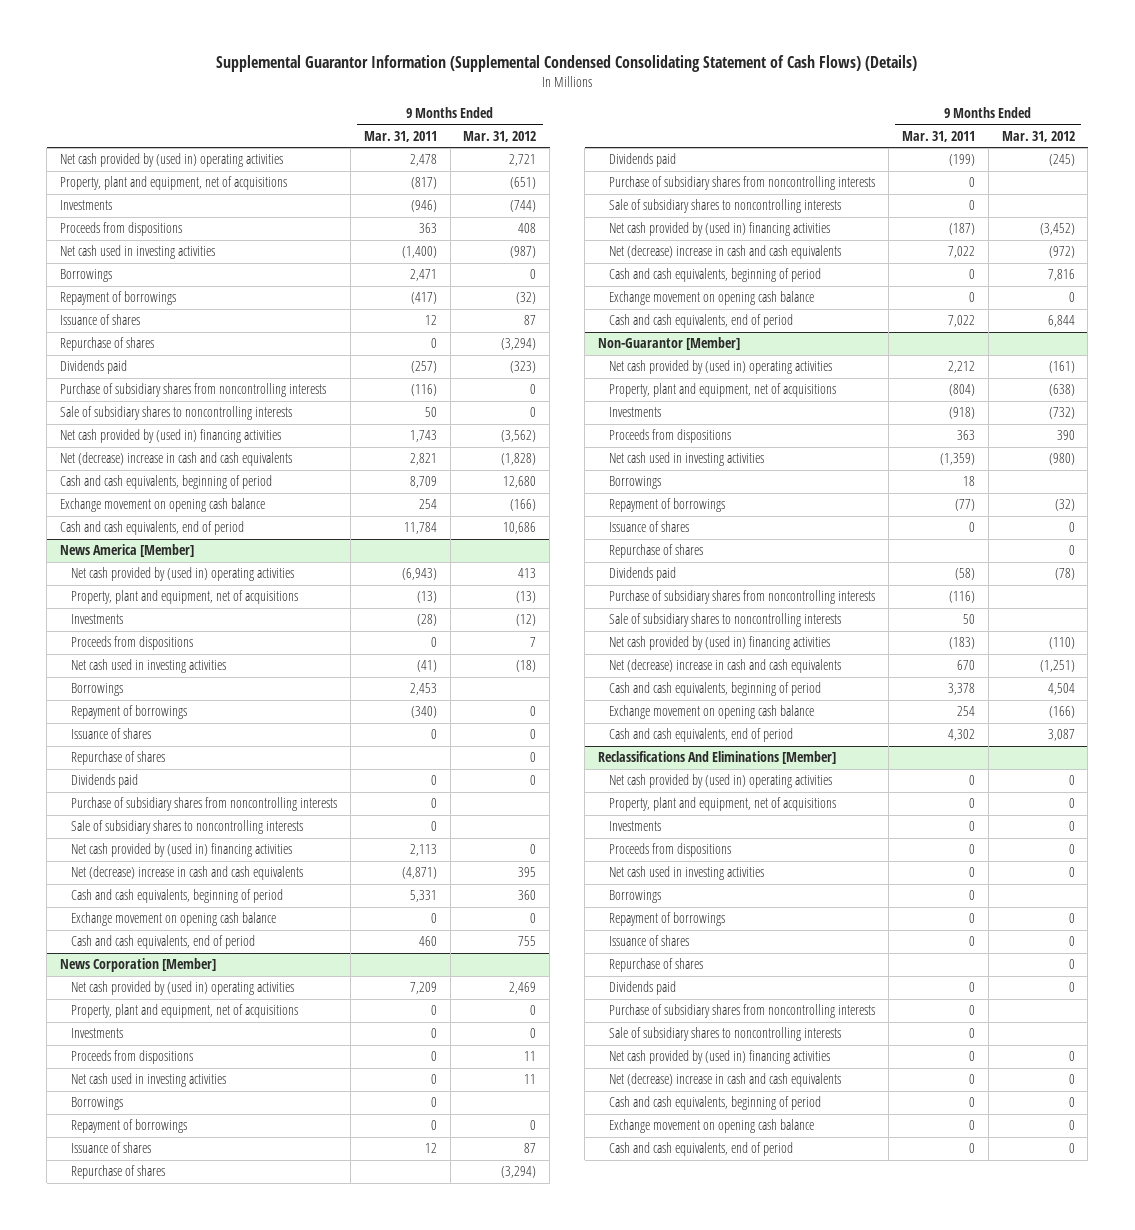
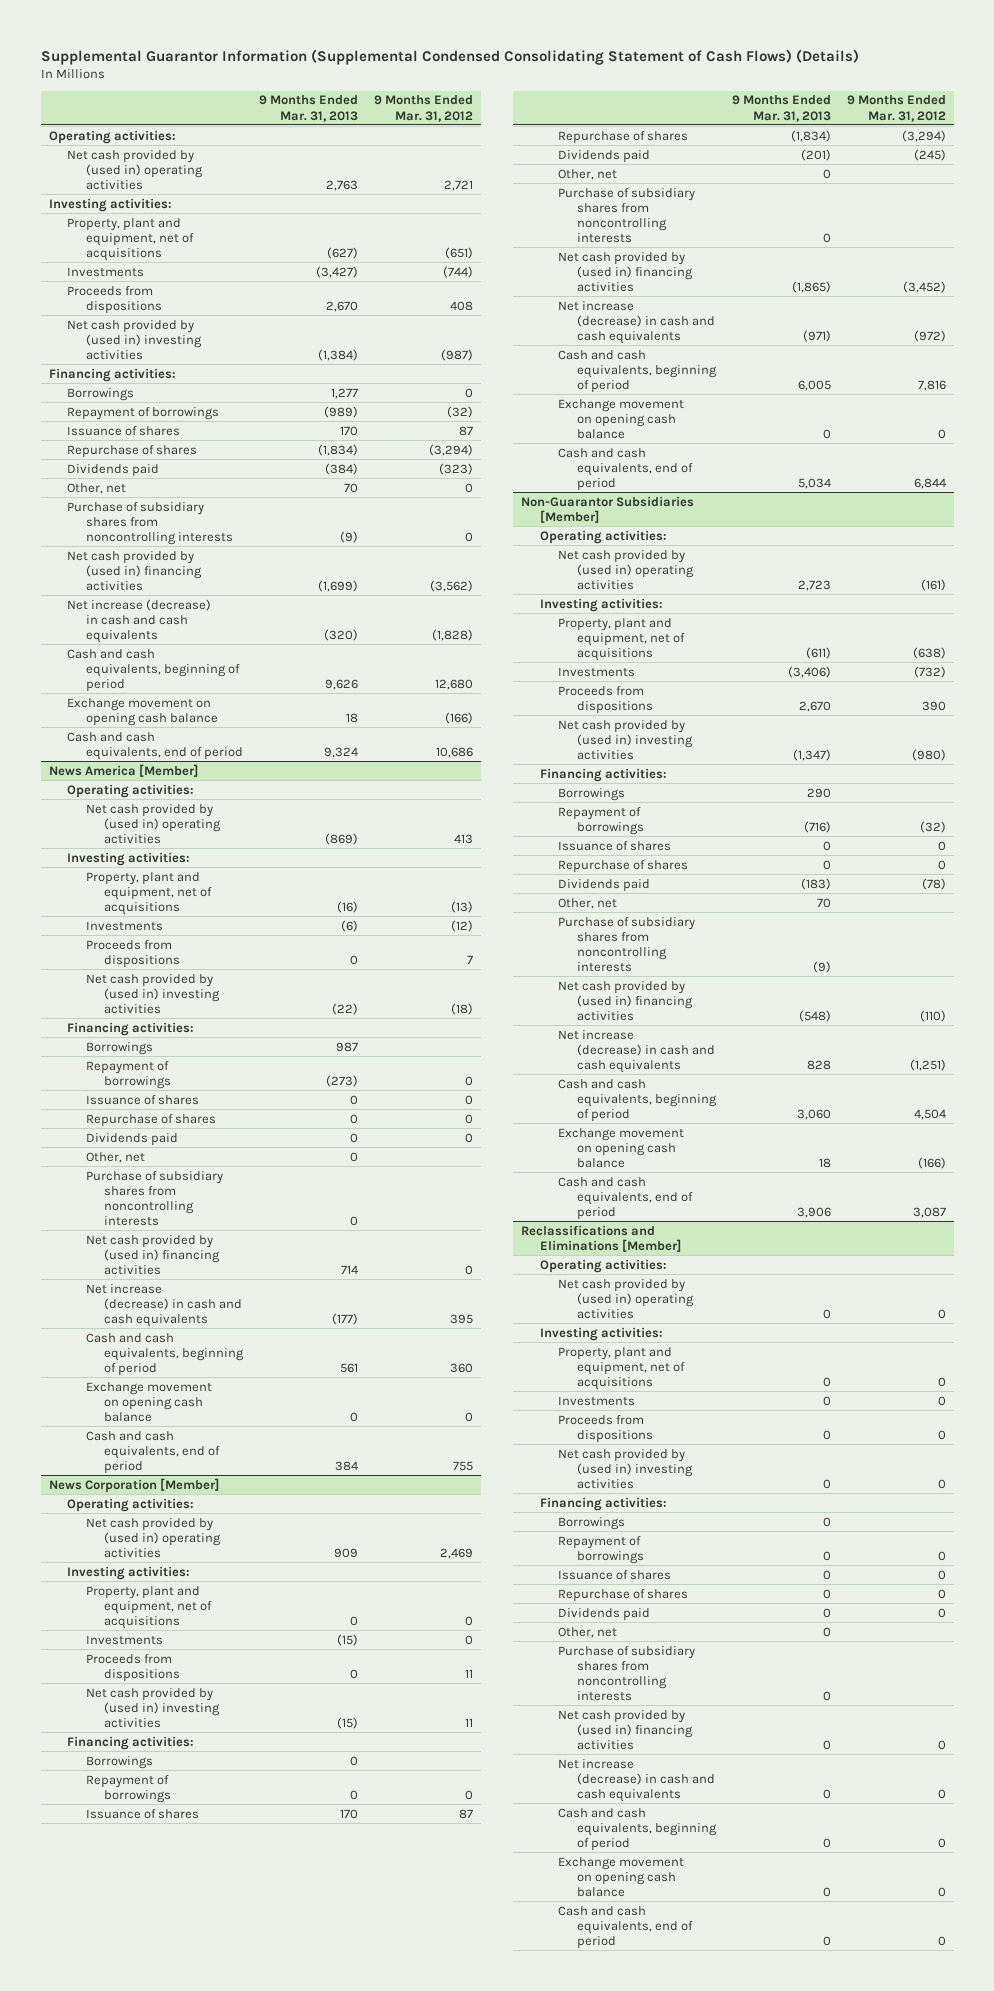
- | 9 Months Ended Mar. 31, 2011 | 9 Months Ended Mar. 31, 2012
+ | 9 Months Ended Mar. 31, 2013 | 9 Months Ended Mar. 31, 2012
+ Operating activities:
+ Investing activities:
- Net cash used in investing activities | (1,400) | (987)
+ Net cash provided by (used in) investing activities | (1,384) | (987)
+ Financing activities:
+ Other, net | 70 | 0
- Sale of subsidiary shares to noncontrolling interests | 50 | 0
- Net (decrease) increase in cash and cash equivalents | 2,821 | (1,828)
+ Net increase (decrease) in cash and cash equivalents | (320) | (1,828)
@ News America [Member]
+ Operating activities:
+ Investing activities:
- Net cash used in investing activities | (41) | (18)
+ Net cash provided by (used in) investing activities | (22) | (18)
+ Financing activities:
+ Other, net | 0 |
- Sale of subsidiary shares to noncontrolling interests | 0 |
- Net (decrease) increase in cash and cash equivalents | (4,871) | 395
+ Net increase (decrease) in cash and cash equivalents | (177) | 395
@ News Corporation [Member]
+ Operating activities:
+ Investing activities:
- Net cash used in investing activities | 0 | 11
+ Net cash provided by (used in) investing activities | (15) | 11
+ Financing activities:
+ Other, net | 0 |
- Sale of subsidiary shares to noncontrolling interests | 0 |
- Net (decrease) increase in cash and cash equivalents | 7,022 | (972)
+ Net increase (decrease) in cash and cash equivalents | (971) | (972)
- Non-Guarantor [Member]
+ Non-Guarantor Subsidiaries [Member]
+ Operating activities:
+ Investing activities:
- Net cash used in investing activities | (1,359) | (980)
+ Net cash provided by (used in) investing activities | (1,347) | (980)
+ Financing activities:
+ Other, net | 70 |
- Sale of subsidiary shares to noncontrolling interests | 50 |
- Net (decrease) increase in cash and cash equivalents | 670 | (1,251)
+ Net increase (decrease) in cash and cash equivalents | 828 | (1,251)
- Reclassifications And Eliminations [Member]
+ Reclassifications and Eliminations [Member]
+ Operating activities:
+ Investing activities:
- Net cash used in investing activities | 0 | 0
+ Net cash provided by (used in) investing activities | 0 | 0
+ Financing activities:
+ Other, net | 0 |
- Sale of subsidiary shares to noncontrolling interests | 0 |
- Net (decrease) increase in cash and cash equivalents | 0 | 0
+ Net increase (decrease) in cash and cash equivalents | 0 | 0

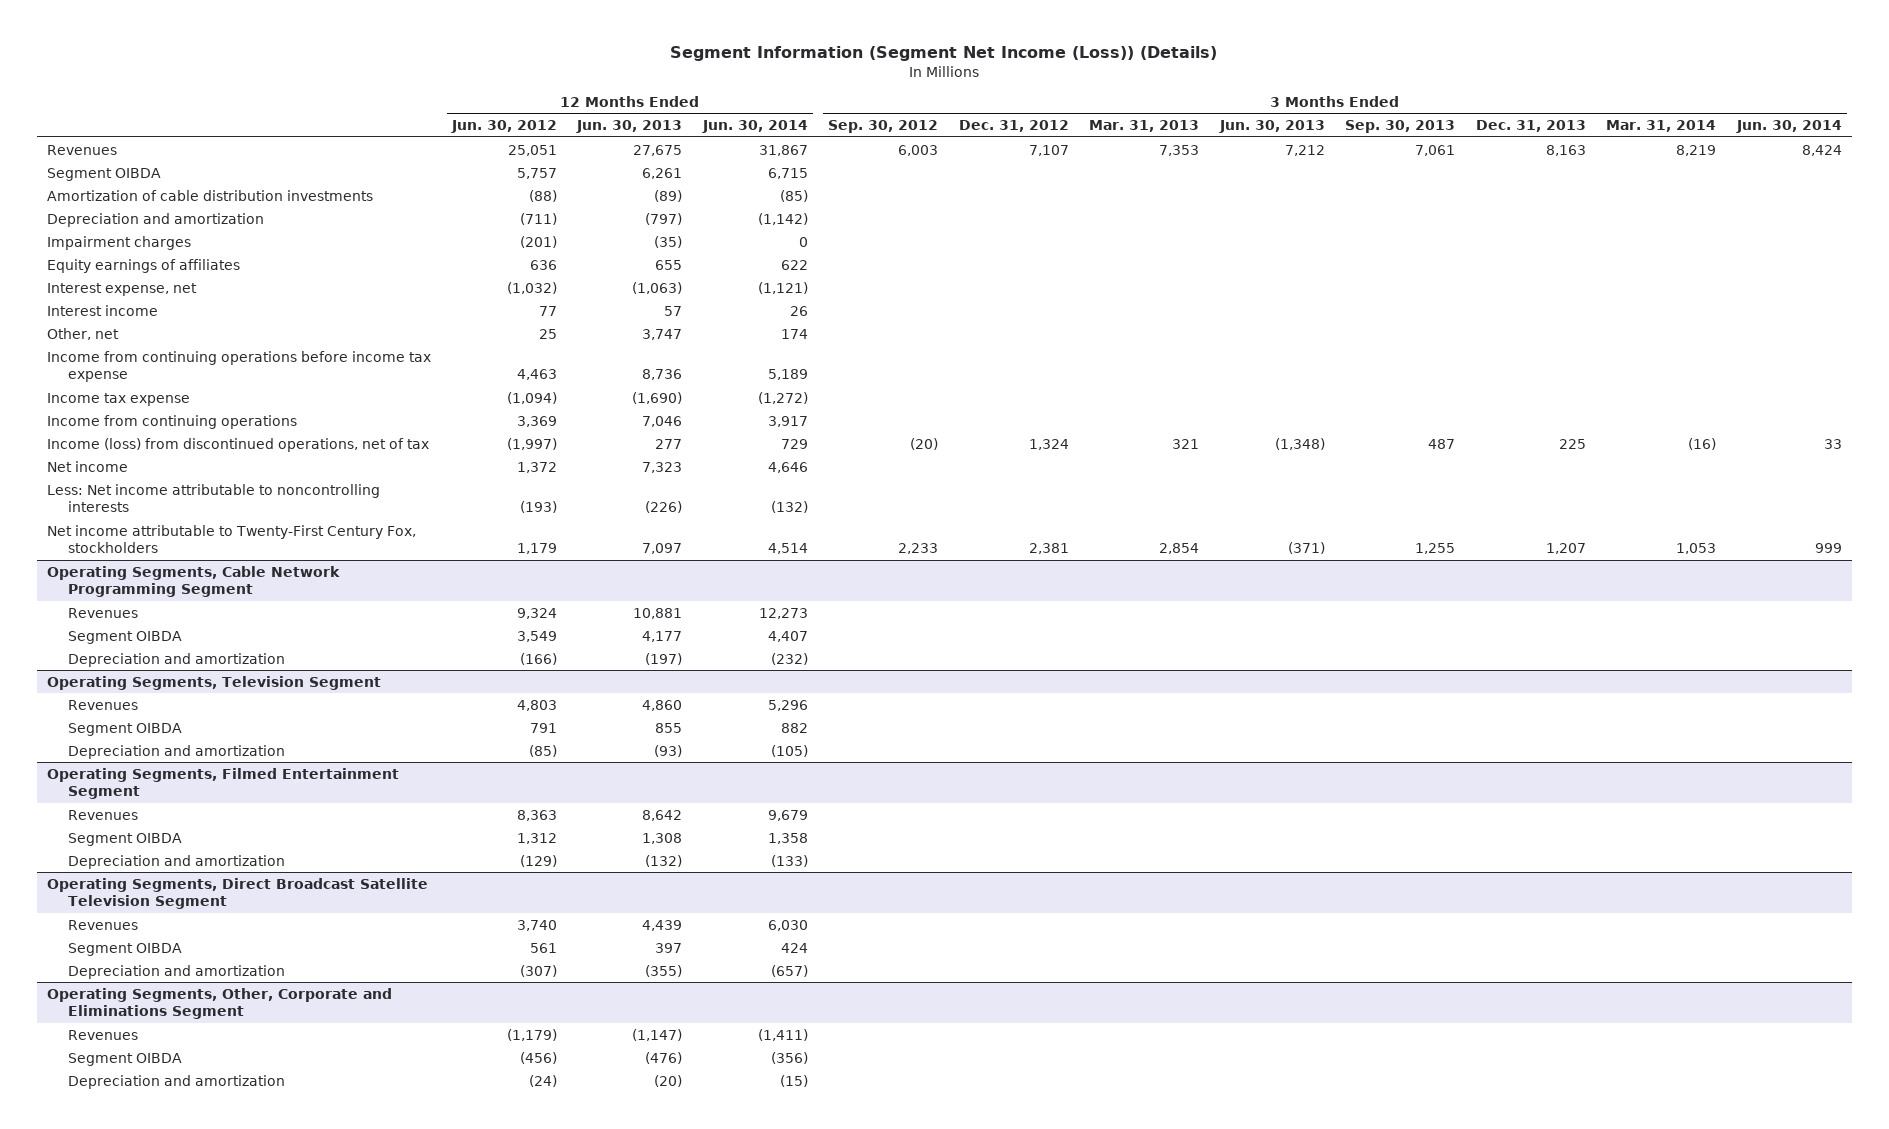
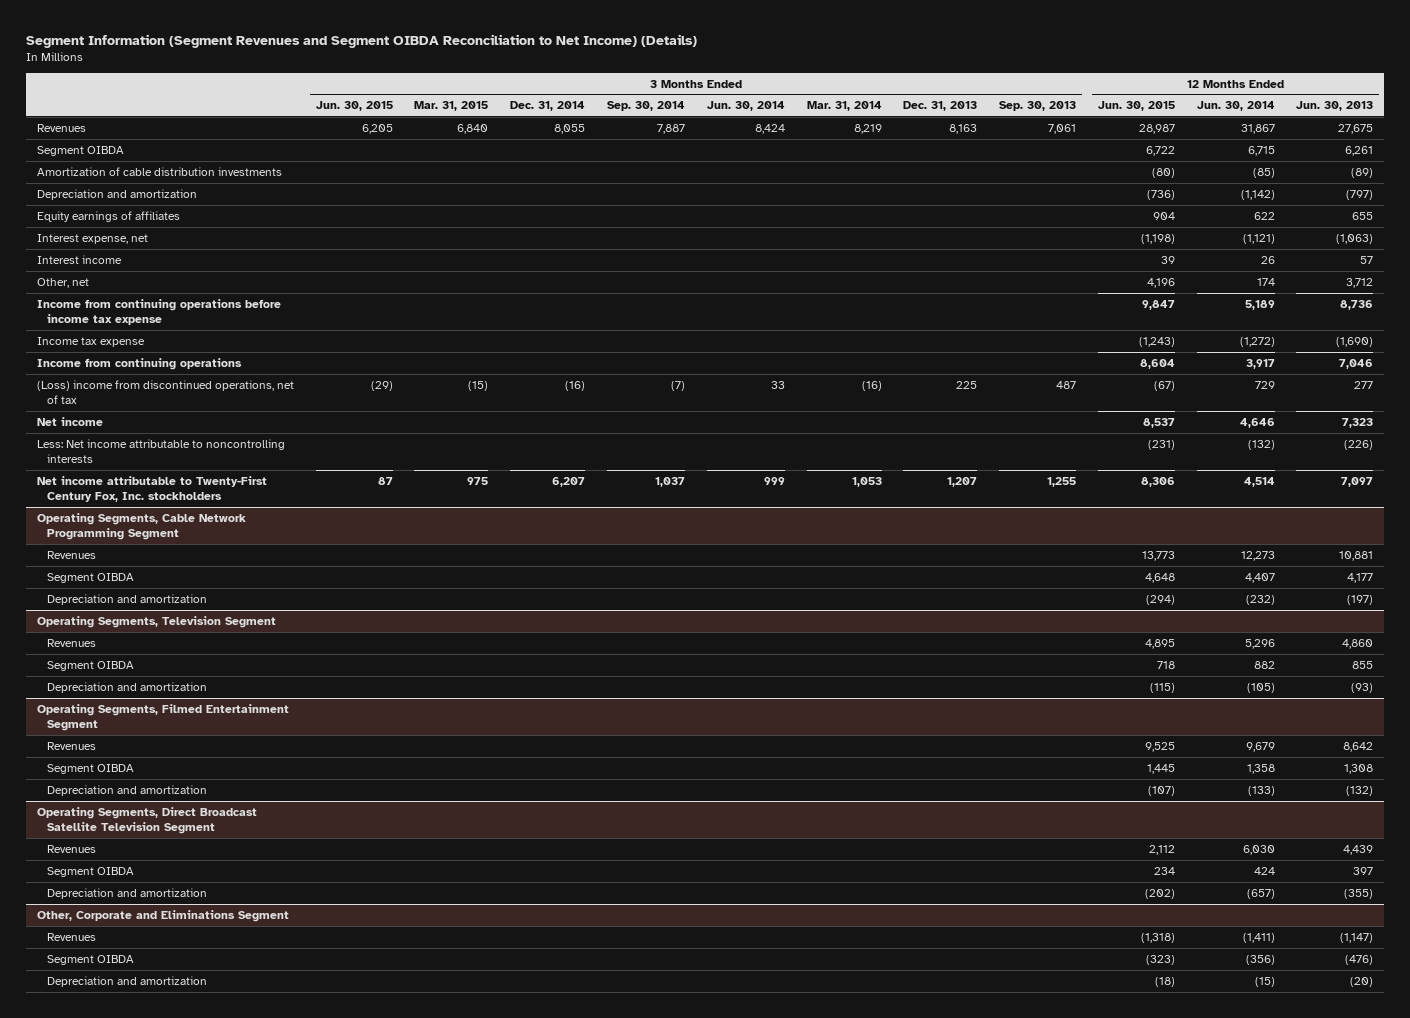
- Segment Information (Segment Net Income (Loss)) (Details)
+ Segment Information (Segment Revenues and Segment OIBDA Reconciliation to Net Income) (Details)
- | 12 Months Ended Jun. 30, 2012 | 12 Months Ended Jun. 30, 2013 | 12 Months Ended Jun. 30, 2014 | 3 Months Ended Sep. 30, 2012 | 3 Months Ended Dec. 31, 2012 | 3 Months Ended Mar. 31, 2013 | 3 Months Ended Jun. 30, 2013 | 3 Months Ended Sep. 30, 2013 | 3 Months Ended Dec. 31, 2013 | 3 Months Ended Mar. 31, 2014 | 3 Months Ended Jun. 30, 2014
+ | 3 Months Ended Jun. 30, 2015 | 3 Months Ended Mar. 31, 2015 | 3 Months Ended Dec. 31, 2014 | 3 Months Ended Sep. 30, 2014 | 3 Months Ended Jun. 30, 2014 | 3 Months Ended Mar. 31, 2014 | 3 Months Ended Dec. 31, 2013 | 3 Months Ended Sep. 30, 2013 | 12 Months Ended Jun. 30, 2015 | 12 Months Ended Jun. 30, 2014 | 12 Months Ended Jun. 30, 2013
- Impairment charges | (201) | (35) | 0 | | | | | | | |
- Other, net | 25 | 3,747 | 174 | | | | | | | |
+ Other, net | | | | | | | | | 4,196 | 174 | 3,712
- Income (loss) from discontinued operations, net of tax | (1,997) | 277 | 729 | (20) | 1,324 | 321 | (1,348) | 487 | 225 | (16) | 33
+ (Loss) income from discontinued operations, net of tax | (29) | (15) | (16) | (7) | 33 | (16) | 225 | 487 | (67) | 729 | 277
- Net income attributable to Twenty-First Century Fox, stockholders | 1,179 | 7,097 | 4,514 | 2,233 | 2,381 | 2,854 | (371) | 1,255 | 1,207 | 1,053 | 999
+ Net income attributable to Twenty-First Century Fox, Inc. stockholders | 87 | 975 | 6,207 | 1,037 | 999 | 1,053 | 1,207 | 1,255 | 8,306 | 4,514 | 7,097
- Operating Segments, Other, Corporate and Eliminations Segment
+ Other, Corporate and Eliminations Segment

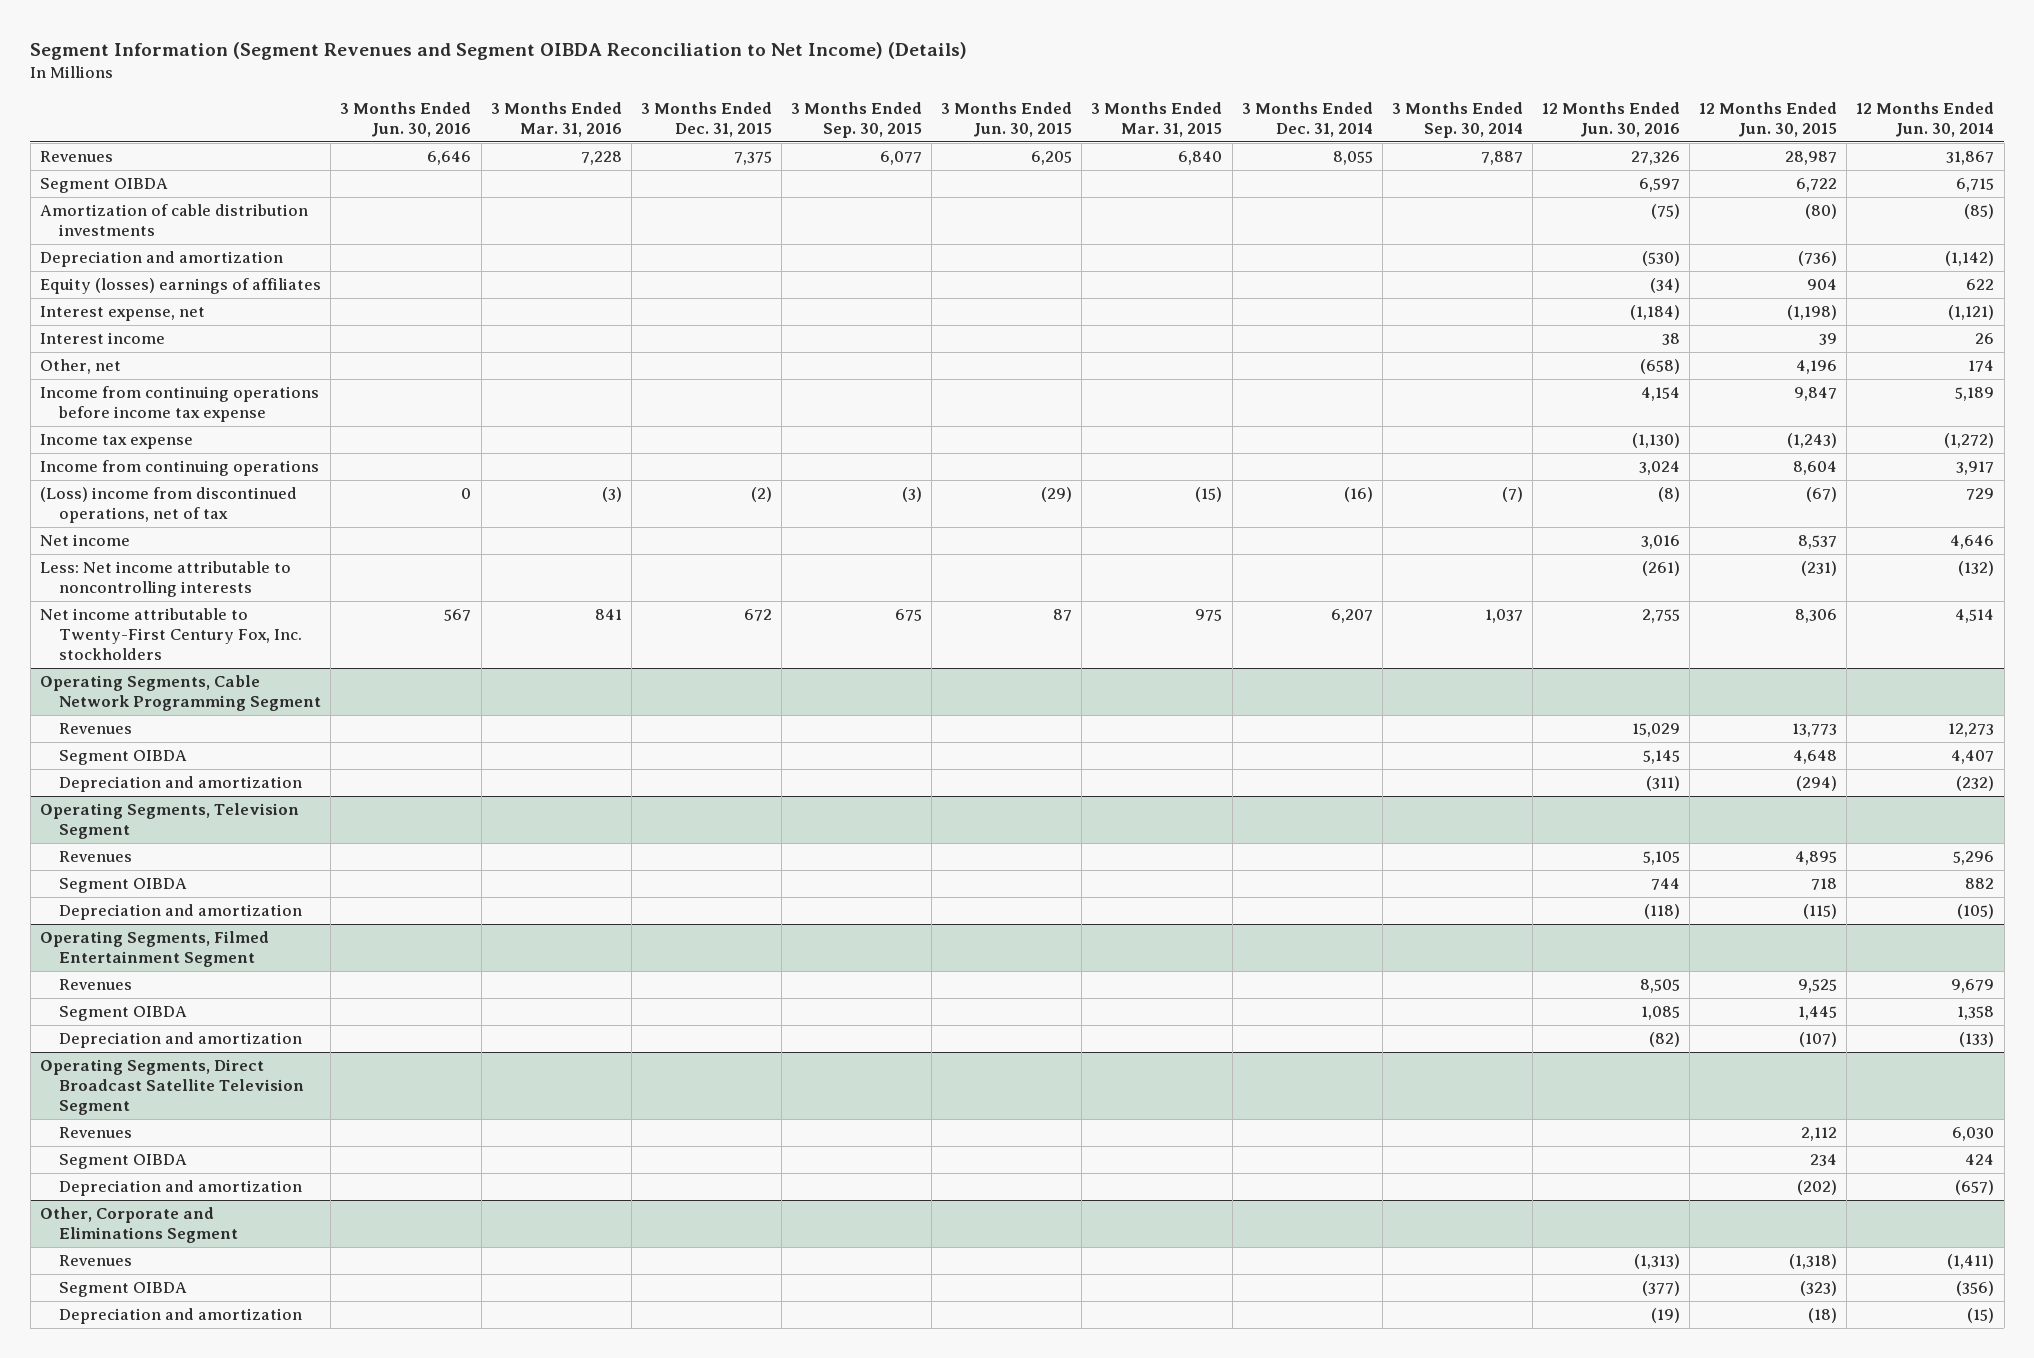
- | 3 Months Ended Jun. 30, 2015 | 3 Months Ended Mar. 31, 2015 | 3 Months Ended Dec. 31, 2014 | 3 Months Ended Sep. 30, 2014 | 3 Months Ended Jun. 30, 2014 | 3 Months Ended Mar. 31, 2014 | 3 Months Ended Dec. 31, 2013 | 3 Months Ended Sep. 30, 2013 | 12 Months Ended Jun. 30, 2015 | 12 Months Ended Jun. 30, 2014 | 12 Months Ended Jun. 30, 2013
+ | 3 Months Ended Jun. 30, 2016 | 3 Months Ended Mar. 31, 2016 | 3 Months Ended Dec. 31, 2015 | 3 Months Ended Sep. 30, 2015 | 3 Months Ended Jun. 30, 2015 | 3 Months Ended Mar. 31, 2015 | 3 Months Ended Dec. 31, 2014 | 3 Months Ended Sep. 30, 2014 | 12 Months Ended Jun. 30, 2016 | 12 Months Ended Jun. 30, 2015 | 12 Months Ended Jun. 30, 2014
- Equity earnings of affiliates | | | | | | | | | 904 | 622 | 655
+ Equity (losses) earnings of affiliates | | | | | | | | | (34) | 904 | 622

